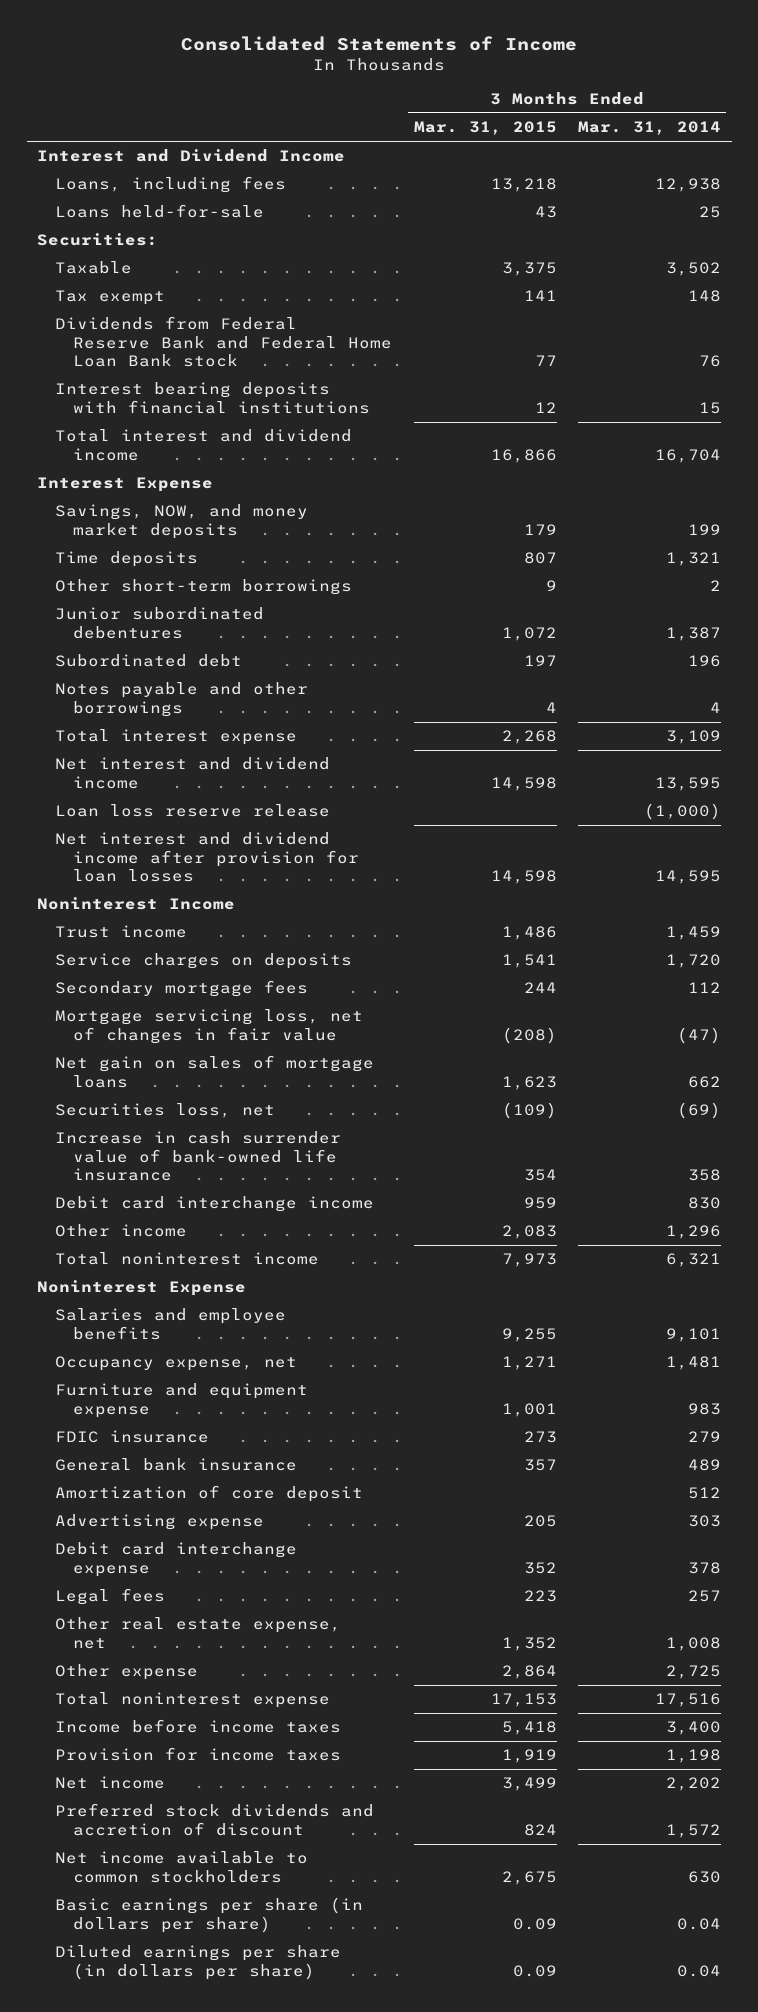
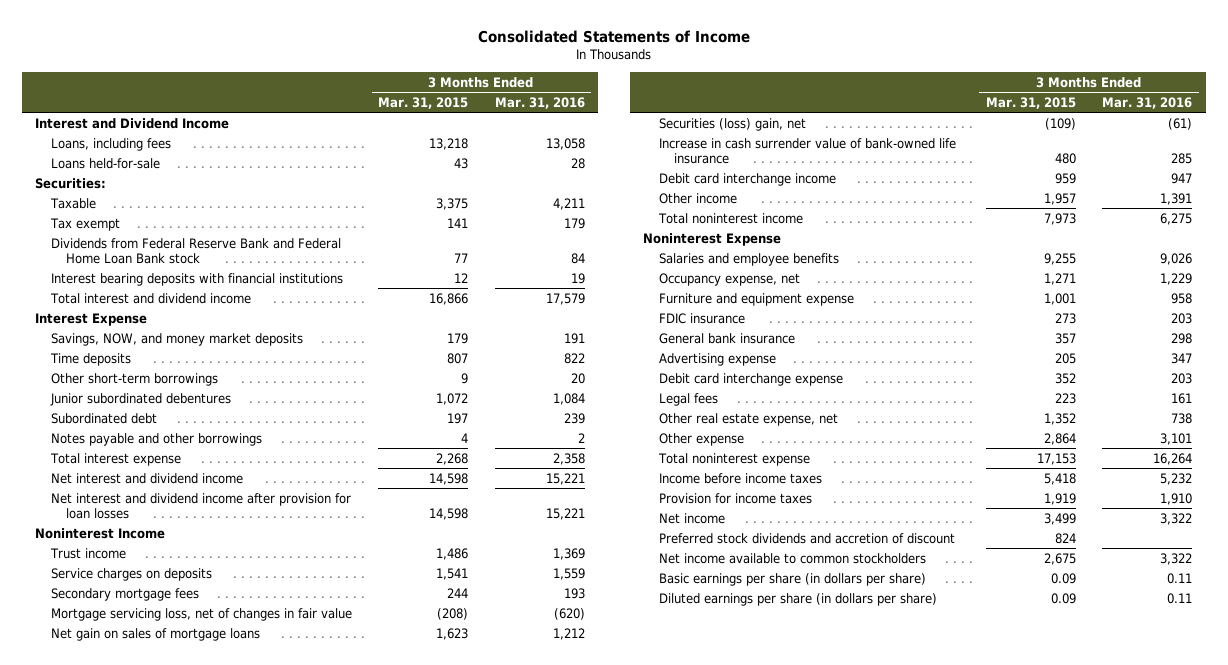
- | 3 Months Ended Mar. 31, 2015 | 3 Months Ended Mar. 31, 2014
+ | 3 Months Ended Mar. 31, 2015 | 3 Months Ended Mar. 31, 2016
- Loan loss reserve release | | (1,000)
- Securities loss, net | (109) | (69)
- Increase in cash surrender value of bank-owned life insurance | 354 | 358
+ Securities (loss) gain, net | (109) | (61)
+ Increase in cash surrender value of bank-owned life insurance | 480 | 285
- Other income | 2,083 | 1,296
+ Other income | 1,957 | 1,391
- Amortization of core deposit | | 512

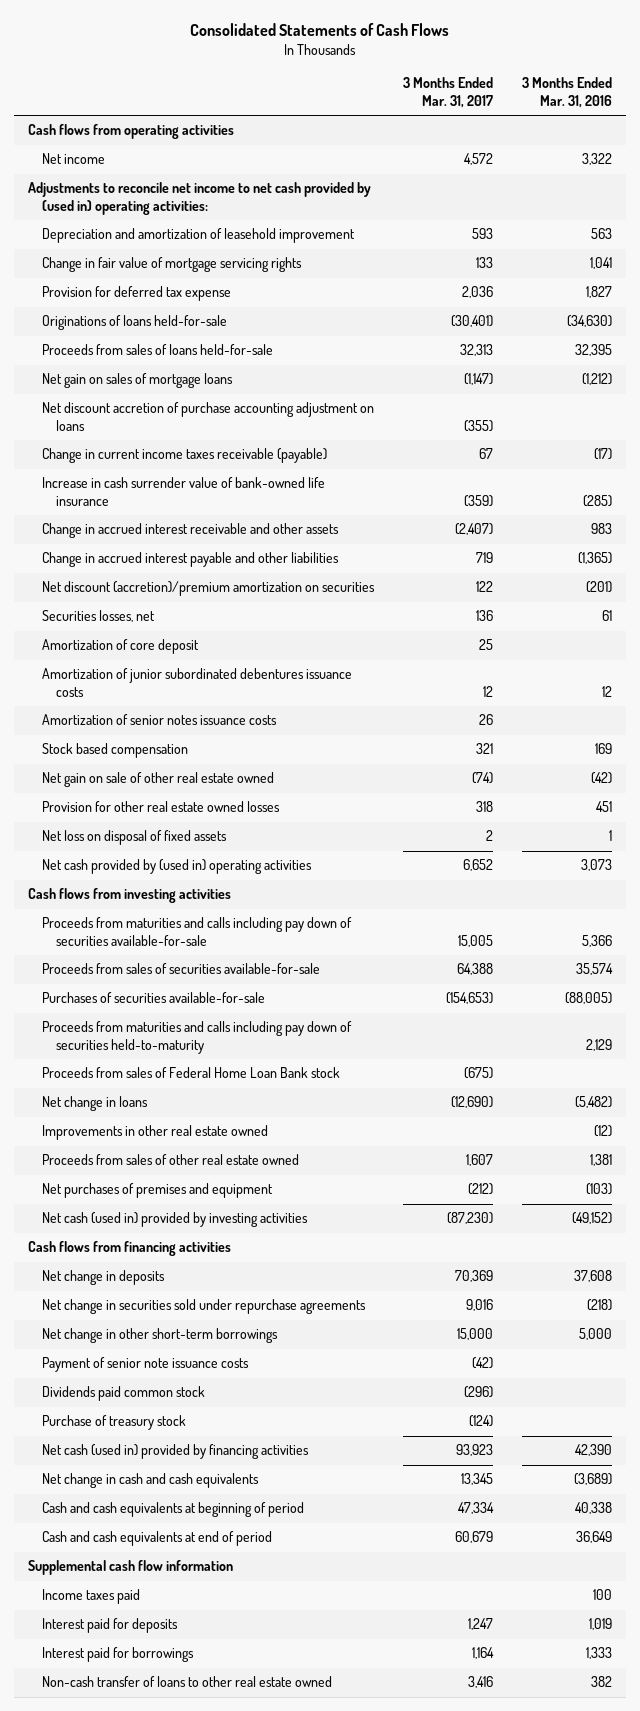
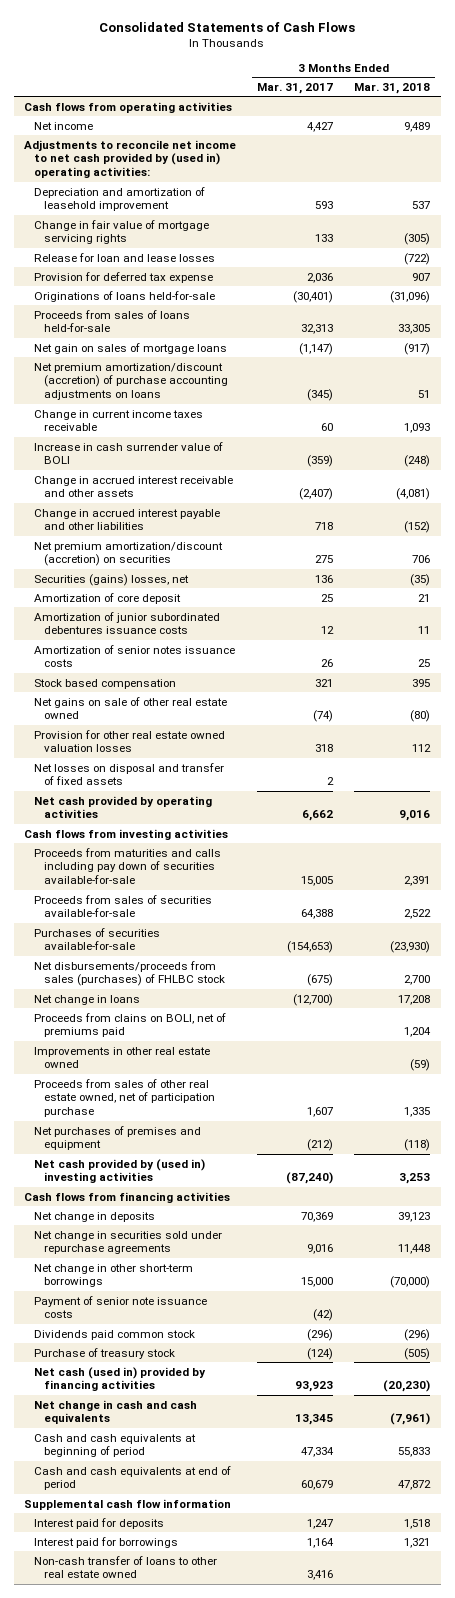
- | 3 Months Ended Mar. 31, 2017 | 3 Months Ended Mar. 31, 2016
+ | 3 Months Ended Mar. 31, 2017 | 3 Months Ended Mar. 31, 2018
- Net income | 4,572 | 3,322
+ Net income | 4,427 | 9,489
+ Release for loan and lease losses | | (722)
- Net discount accretion of purchase accounting adjustment on loans | (355) |
- Change in current income taxes receivable (payable) | 67 | (17)
- Increase in cash surrender value of bank-owned life insurance | (359) | (285)
+ Net premium amortization/discount (accretion) of purchase accounting adjustments on loans | (345) | 51
+ Change in current income taxes receivable | 60 | 1,093
+ Increase in cash surrender value of BOLI | (359) | (248)
- Change in accrued interest payable and other liabilities | 719 | (1,365)
- Net discount (accretion)/premium amortization on securities | 122 | (201)
- Securities losses, net | 136 | 61
+ Change in accrued interest payable and other liabilities | 718 | (152)
+ Net premium amortization/discount (accretion) on securities | 275 | 706
+ Securities (gains) losses, net | 136 | (35)
- Net gain on sale of other real estate owned | (74) | (42)
- Provision for other real estate owned losses | 318 | 451
- Net loss on disposal of fixed assets | 2 | 1
- Net cash provided by (used in) operating activities | 6,652 | 3,073
+ Net gains on sale of other real estate owned | (74) | (80)
+ Provision for other real estate owned valuation losses | 318 | 112
+ Net losses on disposal and transfer of fixed assets | 2 |
+ Net cash provided by operating activities | 6,662 | 9,016
- Proceeds from maturities and calls including pay down of securities held-to-maturity | | 2,129
- Proceeds from sales of Federal Home Loan Bank stock | (675) |
- Net change in loans | (12,690) | (5,482)
+ Net disbursements/proceeds from sales (purchases) of FHLBC stock | (675) | 2,700
+ Net change in loans | (12,700) | 17,208
+ Proceeds from clains on BOLI, net of premiums paid | | 1,204
- Proceeds from sales of other real estate owned | 1,607 | 1,381
+ Proceeds from sales of other real estate owned, net of participation purchase | 1,607 | 1,335
- Net cash (used in) provided by investing activities | (87,230) | (49,152)
+ Net cash provided by (used in) investing activities | (87,240) | 3,253
- Income taxes paid | | 100

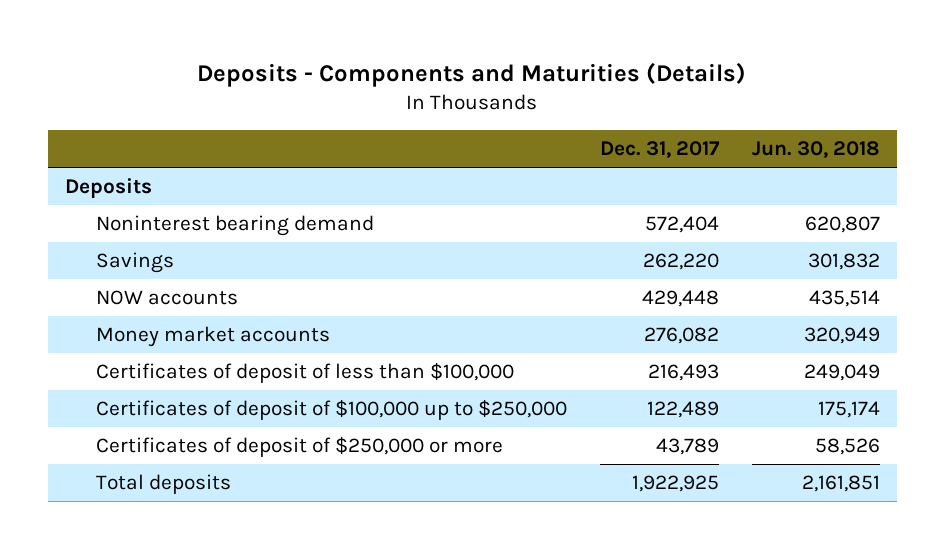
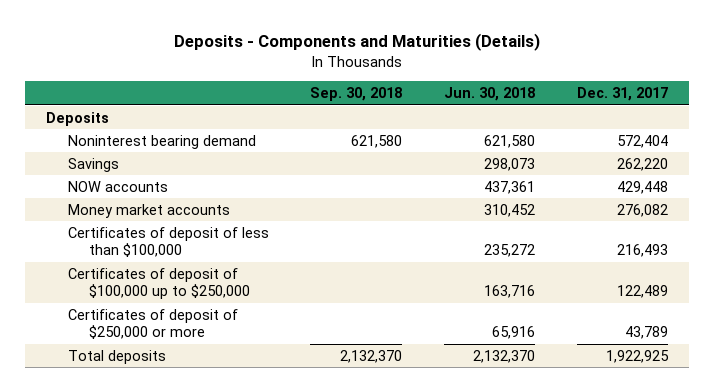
- | Dec. 31, 2017 | Jun. 30, 2018
+ | Sep. 30, 2018 | Jun. 30, 2018 | Dec. 31, 2017
- Noninterest bearing demand | 572,404 | 620,807
- Savings | 262,220 | 301,832
- NOW accounts | 429,448 | 435,514
- Money market accounts | 276,082 | 320,949
- Certificates of deposit of less than $100,000 | 216,493 | 249,049
- Certificates of deposit of $100,000 up to $250,000 | 122,489 | 175,174
- Certificates of deposit of $250,000 or more | 43,789 | 58,526
- Total deposits | 1,922,925 | 2,161,851
+ Noninterest bearing demand | 621,580 | 621,580 | 572,404
+ Savings | | 298,073 | 262,220
+ NOW accounts | | 437,361 | 429,448
+ Money market accounts | | 310,452 | 276,082
+ Certificates of deposit of less than $100,000 | | 235,272 | 216,493
+ Certificates of deposit of $100,000 up to $250,000 | | 163,716 | 122,489
+ Certificates of deposit of $250,000 or more | | 65,916 | 43,789
+ Total deposits | 2,132,370 | 2,132,370 | 1,922,925

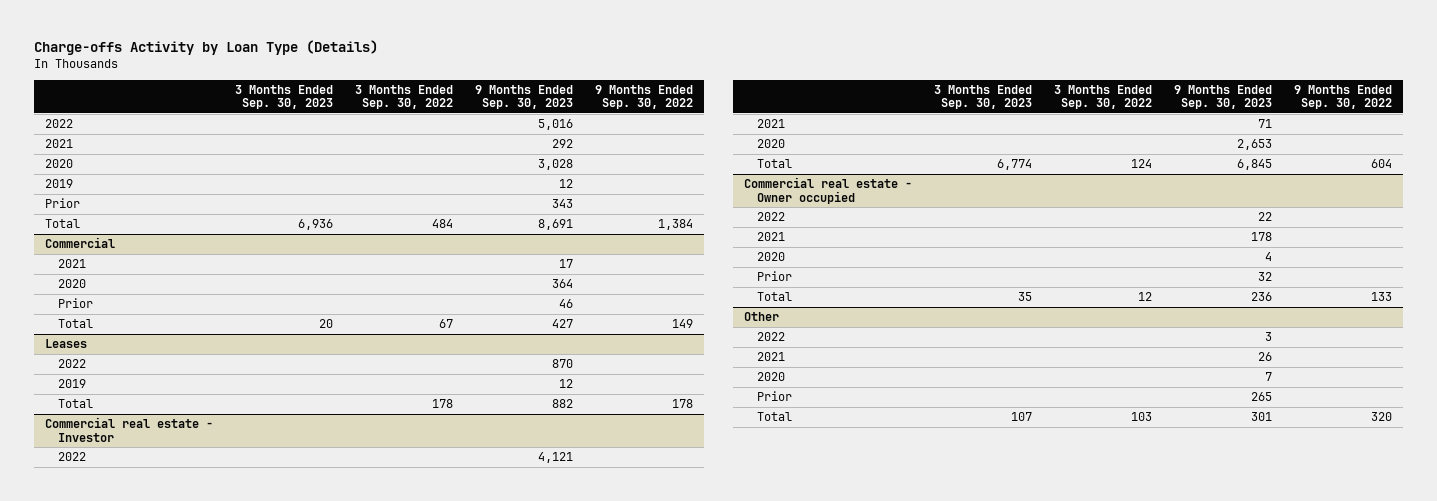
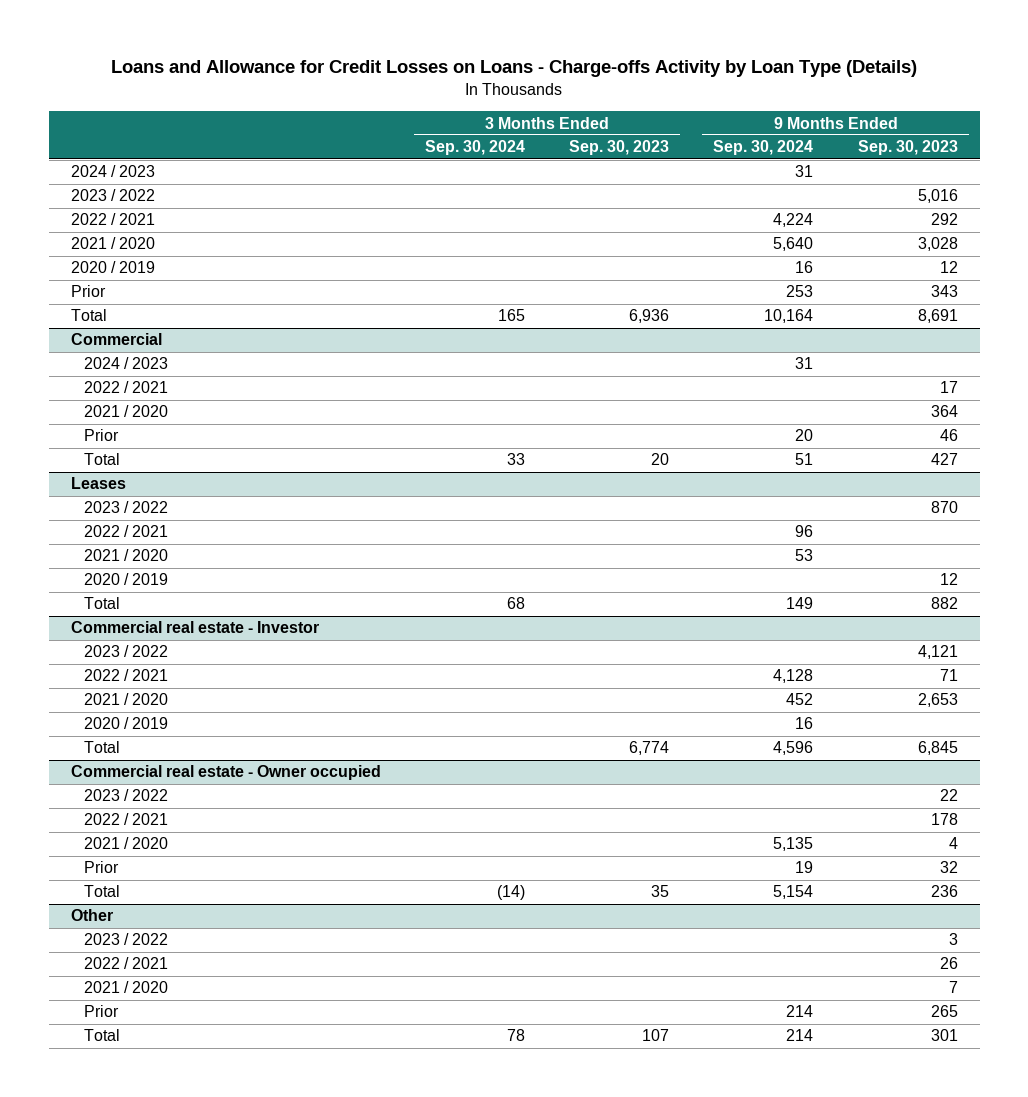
- Charge-offs Activity by Loan Type (Details)
+ Loans and Allowance for Credit Losses on Loans - Charge-offs Activity by Loan Type (Details)
- | 3 Months Ended Sep. 30, 2023 | 3 Months Ended Sep. 30, 2022 | 9 Months Ended Sep. 30, 2023 | 9 Months Ended Sep. 30, 2022
+ | 3 Months Ended Sep. 30, 2024 | 3 Months Ended Sep. 30, 2023 | 9 Months Ended Sep. 30, 2024 | 9 Months Ended Sep. 30, 2023
- 2022 | | | 5,016 |
- 2021 | | | 292 |
- 2020 | | | 3,028 |
- 2019 | | | 12 |
+ 2024 / 2023 | | | 31 |
+ 2023 / 2022 | | | | 5,016
+ 2022 / 2021 | | | 4,224 | 292
+ 2021 / 2020 | | | 5,640 | 3,028
+ 2020 / 2019 | | | 16 | 12
@ Commercial
- 2021 | | | 17 |
- 2020 | | | 364 |
+ 2024 / 2023 | | | 31 |
+ 2022 / 2021 | | | | 17
+ 2021 / 2020 | | | | 364
@ Leases
- 2022 | | | 870 |
- 2019 | | | 12 |
+ 2023 / 2022 | | | | 870
+ 2022 / 2021 | | | 96 |
+ 2021 / 2020 | | | 53 |
+ 2020 / 2019 | | | | 12
@ Commercial real estate - Investor
- 2022 | | | 4,121 |
- 2021 | | | 71 |
- 2020 | | | 2,653 |
+ 2023 / 2022 | | | | 4,121
+ 2022 / 2021 | | | 4,128 | 71
+ 2021 / 2020 | | | 452 | 2,653
+ 2020 / 2019 | | | 16 |
@ Commercial real estate - Owner occupied
- 2022 | | | 22 |
- 2021 | | | 178 |
- 2020 | | | 4 |
+ 2023 / 2022 | | | | 22
+ 2022 / 2021 | | | | 178
+ 2021 / 2020 | | | 5,135 | 4
@ Other
- 2022 | | | 3 |
- 2021 | | | 26 |
- 2020 | | | 7 |
+ 2023 / 2022 | | | | 3
+ 2022 / 2021 | | | | 26
+ 2021 / 2020 | | | | 7

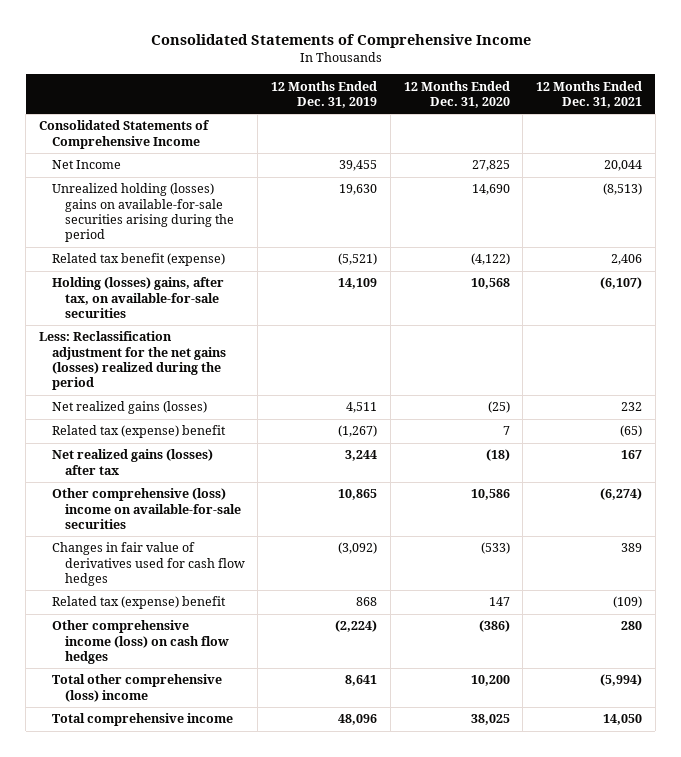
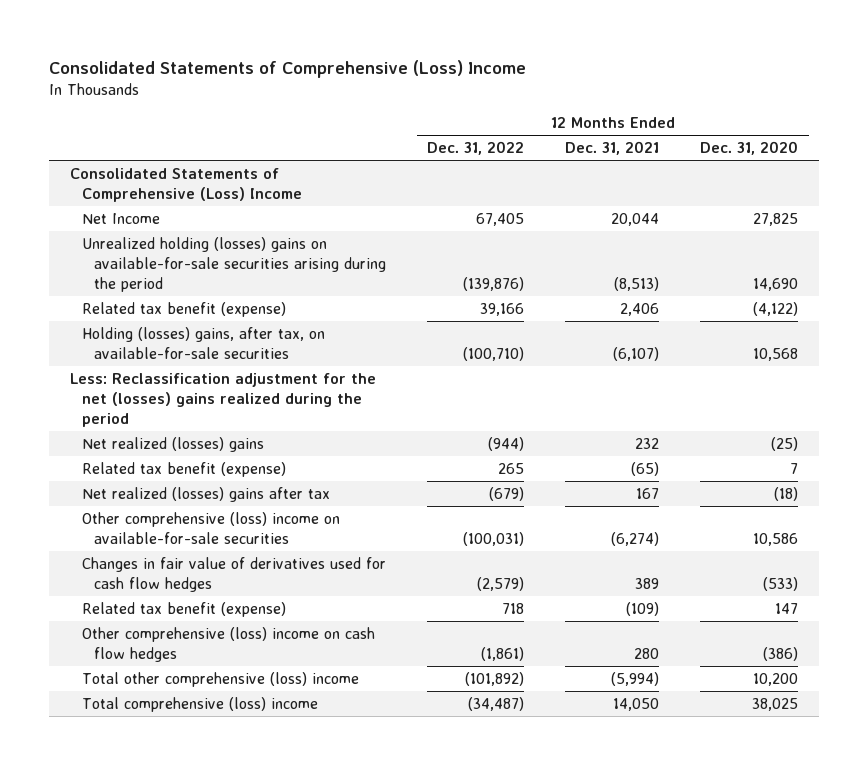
- Consolidated Statements of Comprehensive Income
+ Consolidated Statements of Comprehensive (Loss) Income
- | 12 Months Ended Dec. 31, 2019 | 12 Months Ended Dec. 31, 2020 | 12 Months Ended Dec. 31, 2021
+ | 12 Months Ended Dec. 31, 2022 | 12 Months Ended Dec. 31, 2021 | 12 Months Ended Dec. 31, 2020
- Consolidated Statements of Comprehensive Income
+ Consolidated Statements of Comprehensive (Loss) Income
- Less: Reclassification adjustment for the net gains (losses) realized during the period
- Net realized gains (losses) | 4,511 | (25) | 232
- Related tax (expense) benefit | (1,267) | 7 | (65)
- Net realized gains (losses) after tax | 3,244 | (18) | 167
+ Less: Reclassification adjustment for the net (losses) gains realized during the period
+ Net realized (losses) gains | (944) | 232 | (25)
+ Related tax benefit (expense) | 265 | (65) | 7
+ Net realized (losses) gains after tax | (679) | 167 | (18)
- Related tax (expense) benefit | 868 | 147 | (109)
- Other comprehensive income (loss) on cash flow hedges | (2,224) | (386) | 280
+ Related tax benefit (expense) | 718 | (109) | 147
+ Other comprehensive (loss) income on cash flow hedges | (1,861) | 280 | (386)
- Total comprehensive income | 48,096 | 38,025 | 14,050
+ Total comprehensive (loss) income | (34,487) | 14,050 | 38,025

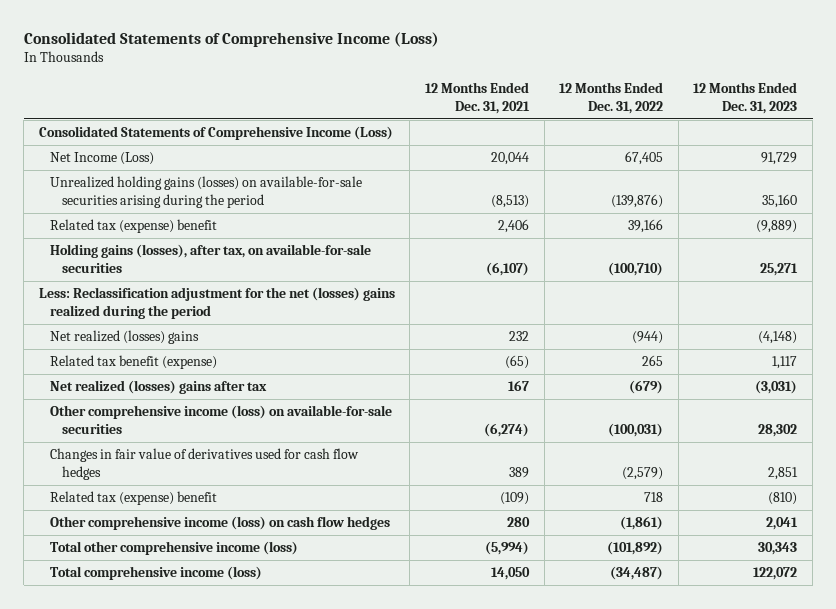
- Consolidated Statements of Comprehensive (Loss) Income
+ Consolidated Statements of Comprehensive Income (Loss)
- | 12 Months Ended Dec. 31, 2022 | 12 Months Ended Dec. 31, 2021 | 12 Months Ended Dec. 31, 2020
+ | 12 Months Ended Dec. 31, 2021 | 12 Months Ended Dec. 31, 2022 | 12 Months Ended Dec. 31, 2023
- Consolidated Statements of Comprehensive (Loss) Income
- Net Income | 67,405 | 20,044 | 27,825
- Unrealized holding (losses) gains on available-for-sale securities arising during the period | (139,876) | (8,513) | 14,690
- Related tax benefit (expense) | 39,166 | 2,406 | (4,122)
- Holding (losses) gains, after tax, on available-for-sale securities | (100,710) | (6,107) | 10,568
+ Consolidated Statements of Comprehensive Income (Loss)
+ Net Income (Loss) | 20,044 | 67,405 | 91,729
+ Unrealized holding gains (losses) on available-for-sale securities arising during the period | (8,513) | (139,876) | 35,160
+ Related tax (expense) benefit | 2,406 | 39,166 | (9,889)
+ Holding gains (losses), after tax, on available-for-sale securities | (6,107) | (100,710) | 25,271
- Other comprehensive (loss) income on available-for-sale securities | (100,031) | (6,274) | 10,586
+ Other comprehensive income (loss) on available-for-sale securities | (6,274) | (100,031) | 28,302
- Related tax benefit (expense) | 718 | (109) | 147
- Other comprehensive (loss) income on cash flow hedges | (1,861) | 280 | (386)
- Total other comprehensive (loss) income | (101,892) | (5,994) | 10,200
- Total comprehensive (loss) income | (34,487) | 14,050 | 38,025
+ Related tax (expense) benefit | (109) | 718 | (810)
+ Other comprehensive income (loss) on cash flow hedges | 280 | (1,861) | 2,041
+ Total other comprehensive income (loss) | (5,994) | (101,892) | 30,343
+ Total comprehensive income (loss) | 14,050 | (34,487) | 122,072

